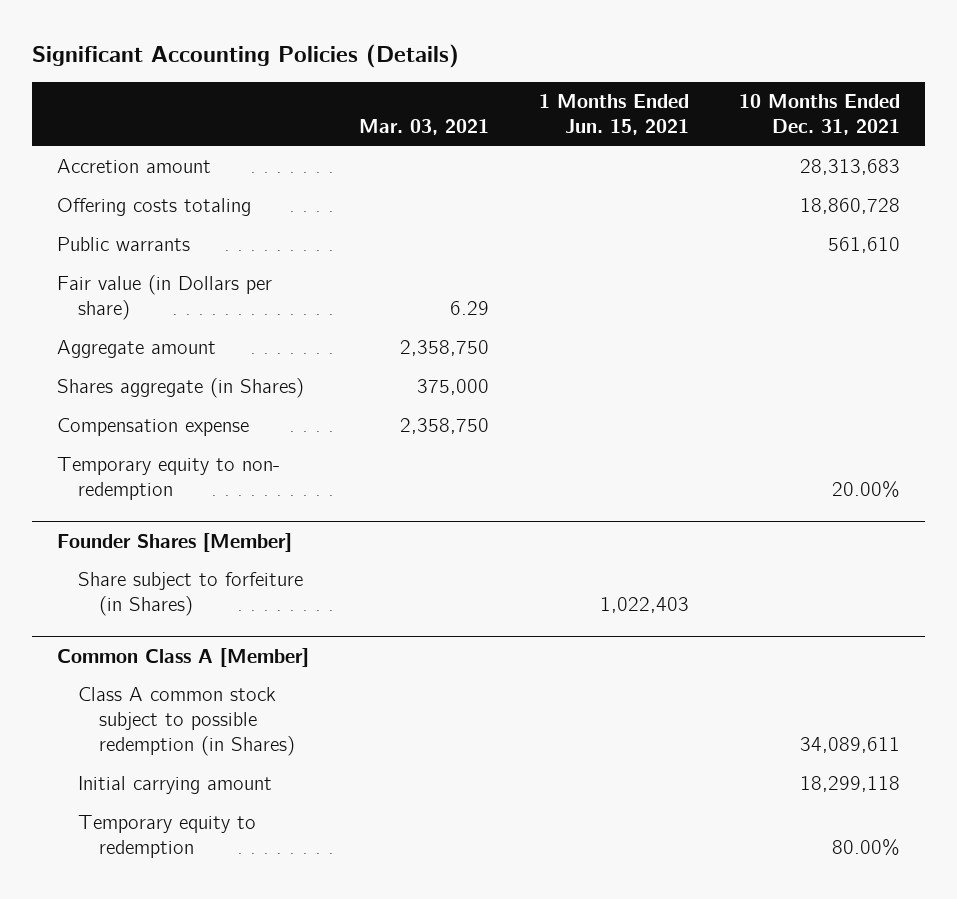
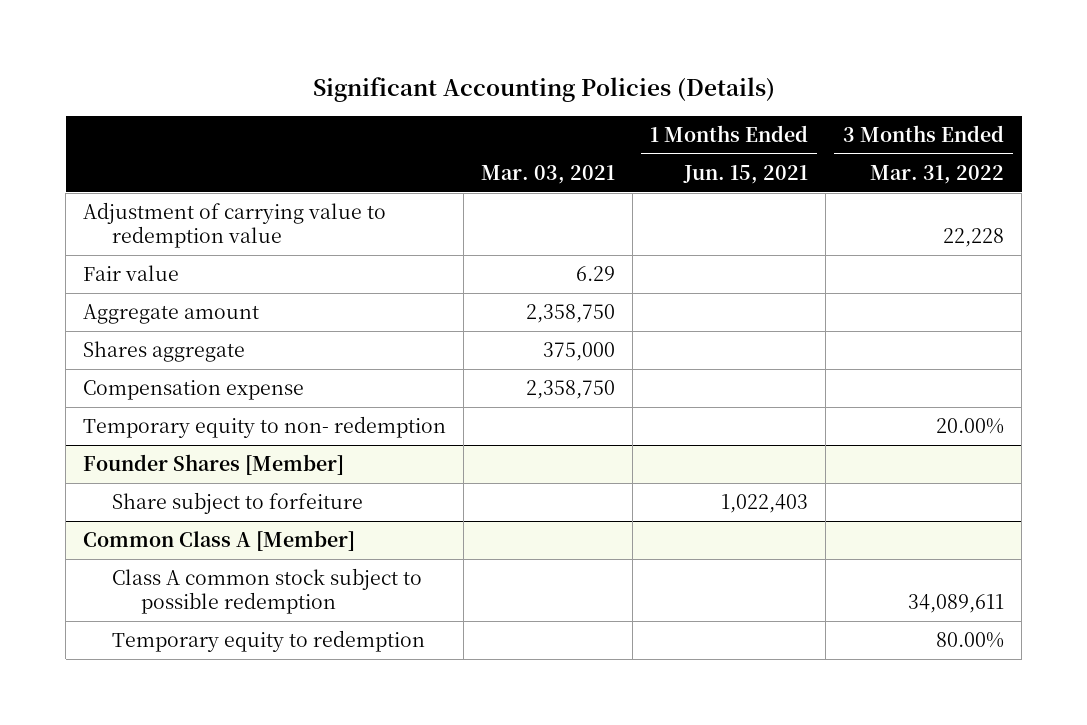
- | Mar. 03, 2021 | 1 Months Ended Jun. 15, 2021 | 10 Months Ended Dec. 31, 2021
+ | Mar. 03, 2021 | 1 Months Ended Jun. 15, 2021 | 3 Months Ended Mar. 31, 2022
- Accretion amount | | | 28,313,683
- Offering costs totaling | | | 18,860,728
- Public warrants | | | 561,610
- Fair value (in Dollars per share) | 6.29 | |
+ Adjustment of carrying value to redemption value | | | 22,228
+ Fair value | 6.29 | |
- Shares aggregate (in Shares) | 375,000 | |
+ Shares aggregate | 375,000 | |
@ Founder Shares [Member]
- Share subject to forfeiture (in Shares) | | 1,022,403 |
+ Share subject to forfeiture | | 1,022,403 |
@ Common Class A [Member]
- Class A common stock subject to possible redemption (in Shares) | | | 34,089,611
- Initial carrying amount | | | 18,299,118
+ Class A common stock subject to possible redemption | | | 34,089,611

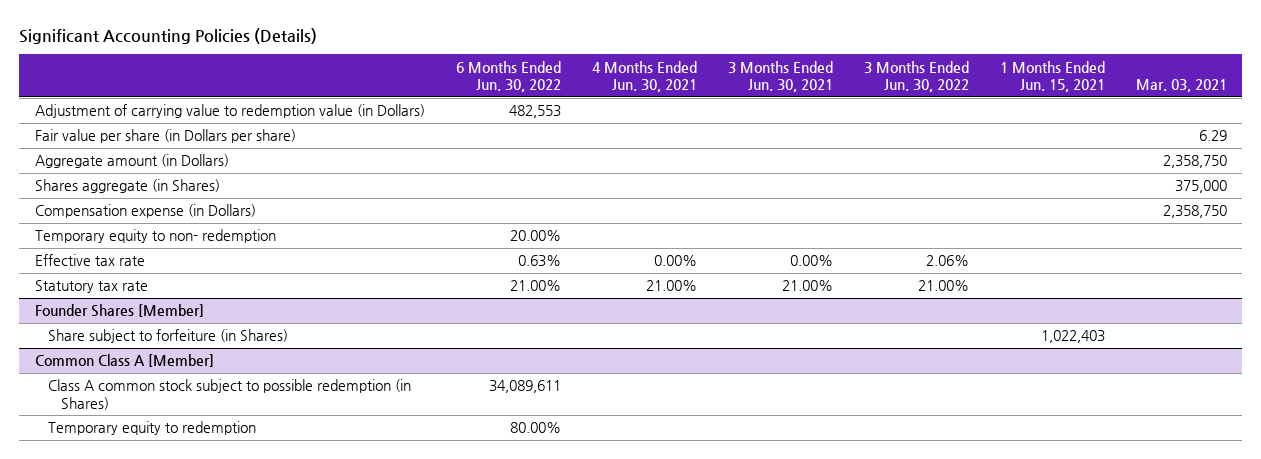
- | Mar. 03, 2021 | 1 Months Ended Jun. 15, 2021 | 3 Months Ended Mar. 31, 2022
+ | 6 Months Ended Jun. 30, 2022 | 4 Months Ended Jun. 30, 2021 | 3 Months Ended Jun. 30, 2021 | 3 Months Ended Jun. 30, 2022 | 1 Months Ended Jun. 15, 2021 | Mar. 03, 2021
- Adjustment of carrying value to redemption value | | | 22,228
- Fair value | 6.29 | |
- Aggregate amount | 2,358,750 | |
- Shares aggregate | 375,000 | |
- Compensation expense | 2,358,750 | |
+ Adjustment of carrying value to redemption value (in Dollars) | 482,553 | | | | |
+ Fair value per share (in Dollars per share) | | | | | | 6.29
+ Aggregate amount (in Dollars) | | | | | | 2,358,750
+ Shares aggregate (in Shares) | | | | | | 375,000
+ Compensation expense (in Dollars) | | | | | | 2,358,750
+ Effective tax rate | 0.63% | 0.00% | 0.00% | 2.06% | |
+ Statutory tax rate | 21.00% | 21.00% | 21.00% | 21.00% | |
@ Founder Shares [Member]
- Share subject to forfeiture | | 1,022,403 |
+ Share subject to forfeiture (in Shares) | | | | | 1,022,403 |
@ Common Class A [Member]
- Class A common stock subject to possible redemption | | | 34,089,611
+ Class A common stock subject to possible redemption (in Shares) | 34,089,611 | | | | |

